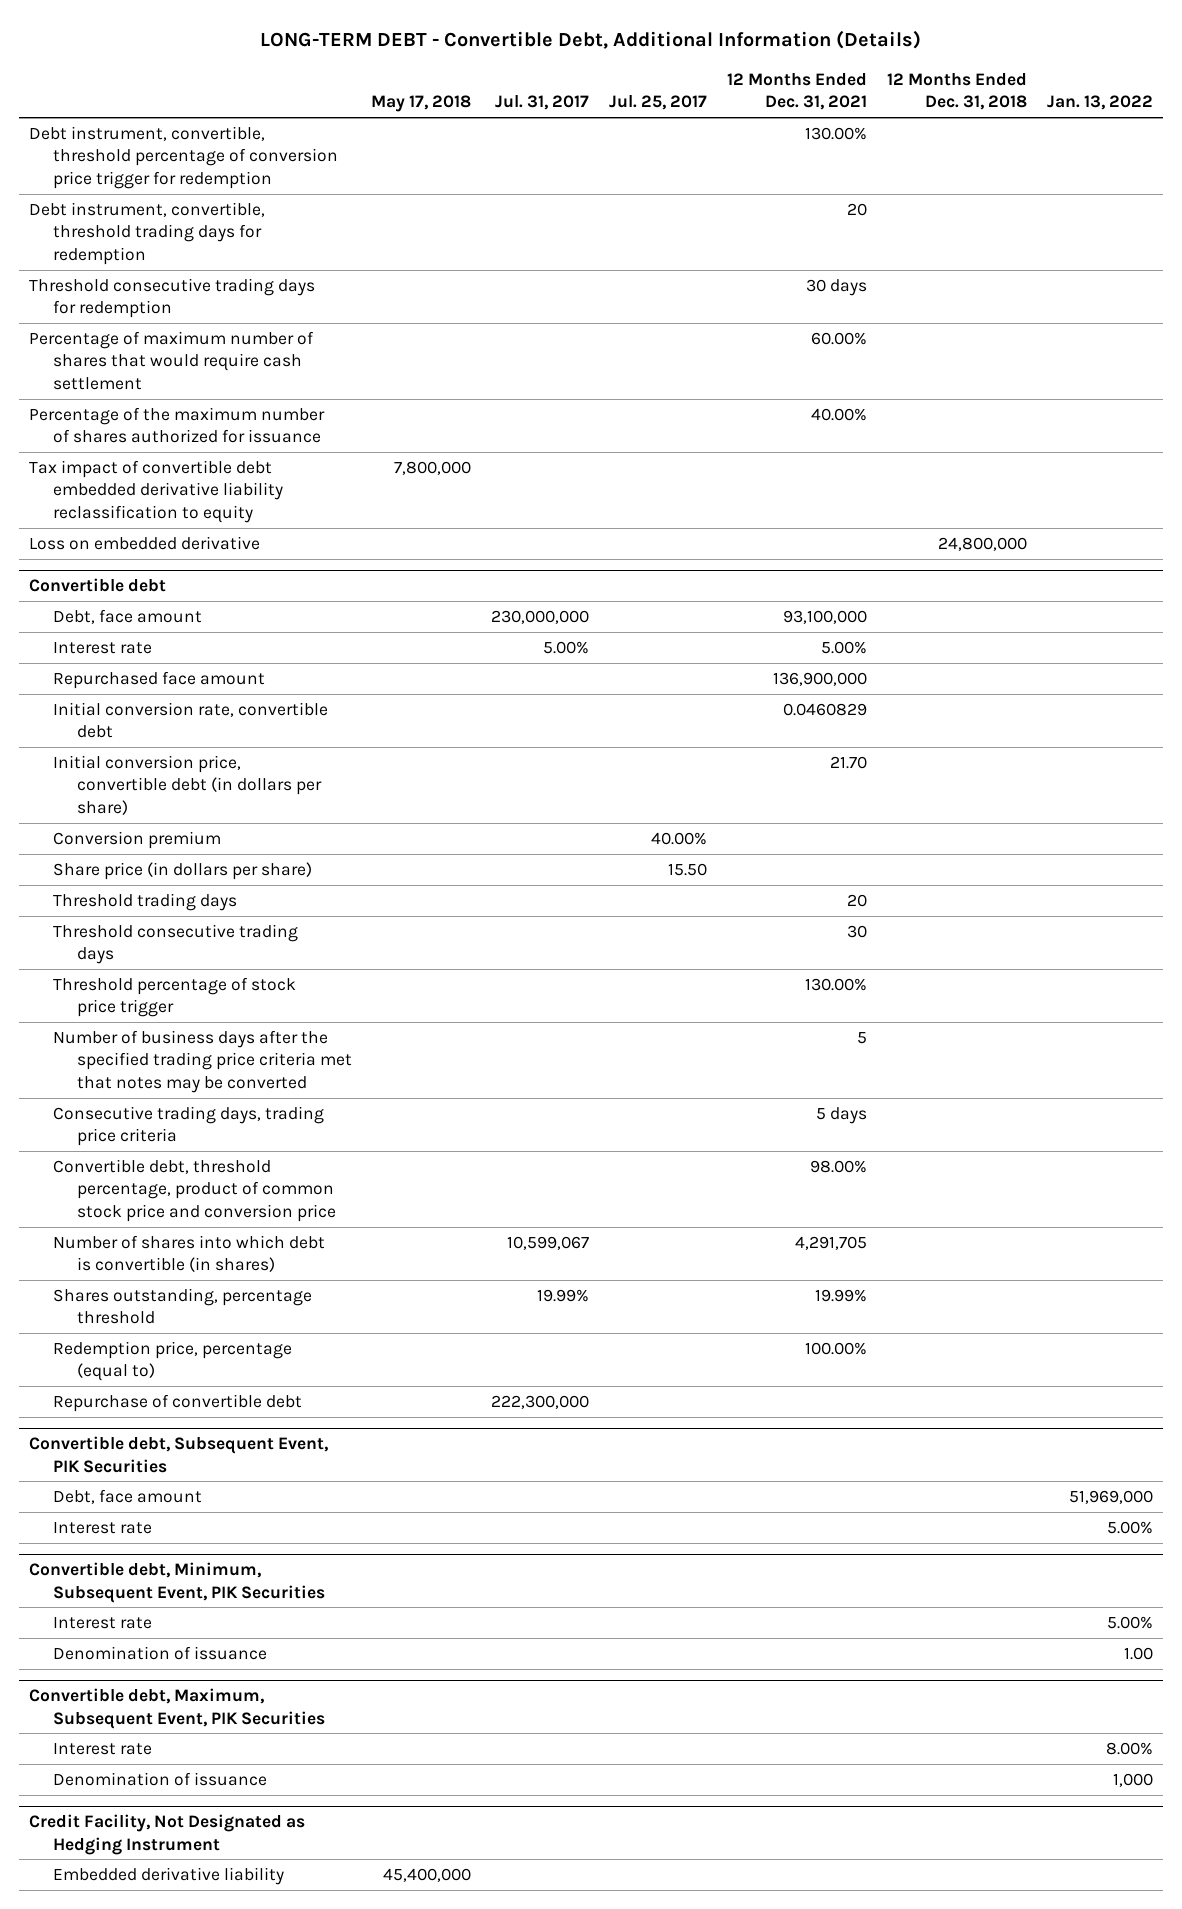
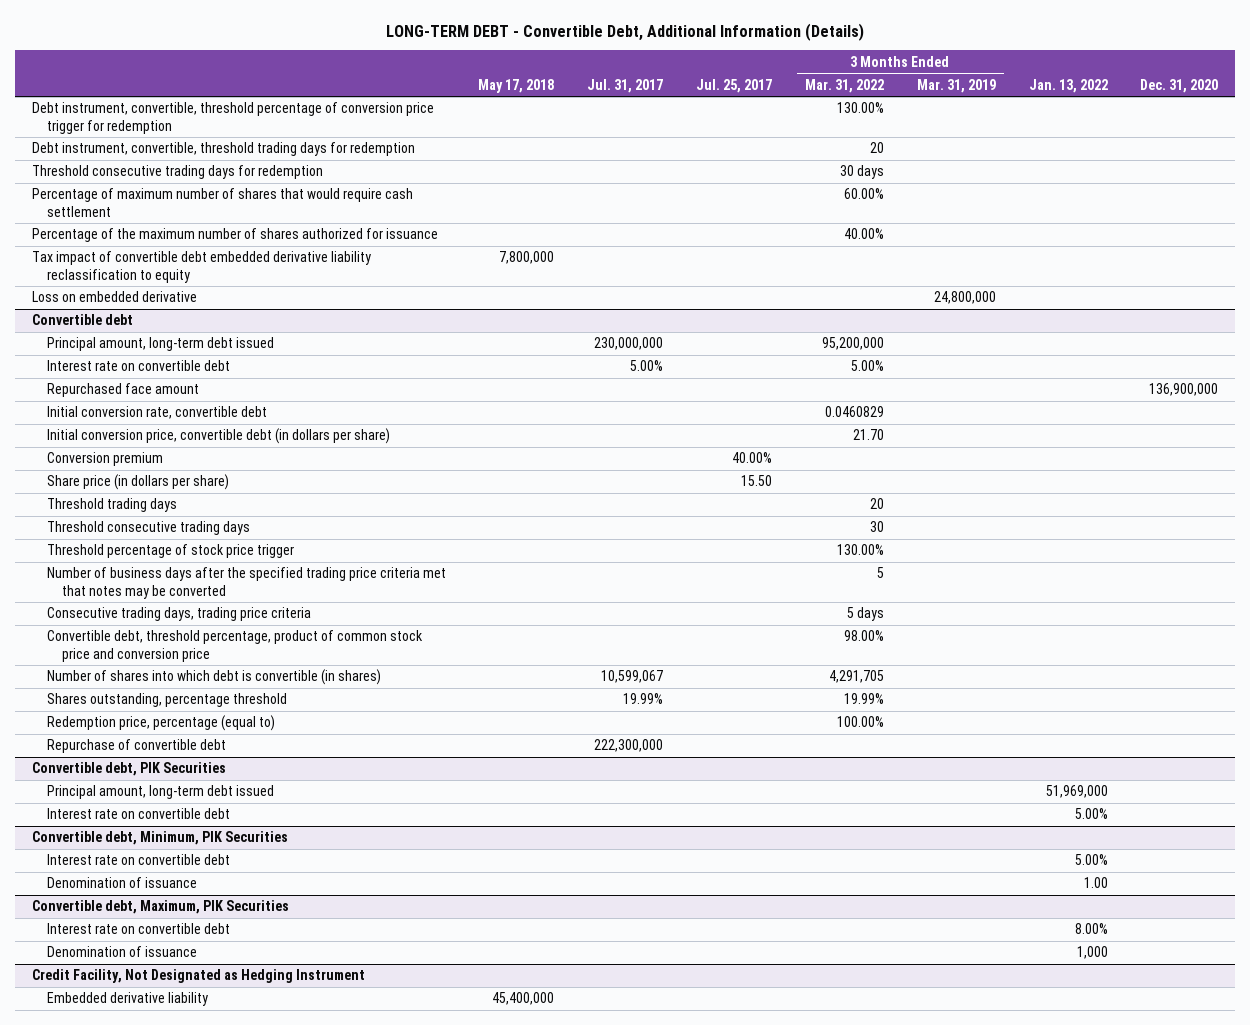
- | May 17, 2018 | Jul. 31, 2017 | Jul. 25, 2017 | 12 Months Ended Dec. 31, 2021 | 12 Months Ended Dec. 31, 2018 | Jan. 13, 2022
+ | May 17, 2018 | Jul. 31, 2017 | Jul. 25, 2017 | 3 Months Ended Mar. 31, 2022 | 3 Months Ended Mar. 31, 2019 | Jan. 13, 2022 | Dec. 31, 2020
@ Convertible debt
- Debt, face amount | | 230,000,000 | | 93,100,000 | |
- Interest rate | | 5.00% | | 5.00% | |
+ Principal amount, long-term debt issued | | 230,000,000 | | 95,200,000 | | |
+ Interest rate on convertible debt | | 5.00% | | 5.00% | | |
- Convertible debt, Subsequent Event, PIK Securities
- Debt, face amount | | | | | | 51,969,000
- Interest rate | | | | | | 5.00%
- Convertible debt, Minimum, Subsequent Event, PIK Securities
- Interest rate | | | | | | 5.00%
+ Convertible debt, PIK Securities
+ Principal amount, long-term debt issued | | | | | | 51,969,000 |
+ Interest rate on convertible debt | | | | | | 5.00% |
+ Convertible debt, Minimum, PIK Securities
+ Interest rate on convertible debt | | | | | | 5.00% |
- Convertible debt, Maximum, Subsequent Event, PIK Securities
- Interest rate | | | | | | 8.00%
+ Convertible debt, Maximum, PIK Securities
+ Interest rate on convertible debt | | | | | | 8.00% |

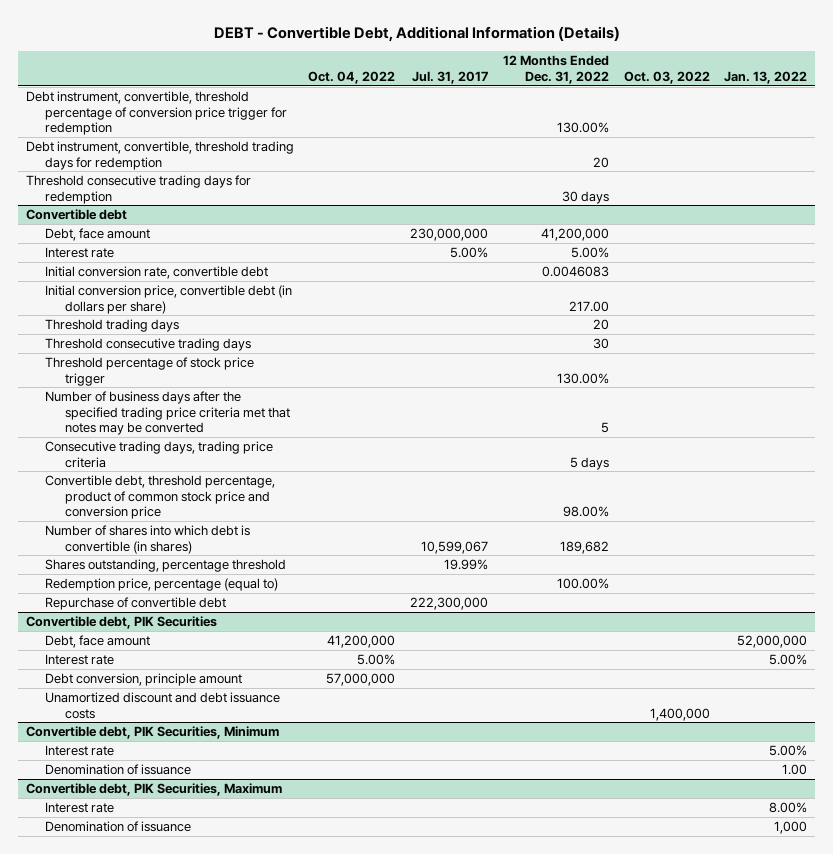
- LONG-TERM DEBT - Convertible Debt, Additional Information (Details)
+ DEBT - Convertible Debt, Additional Information (Details)
- | May 17, 2018 | Jul. 31, 2017 | Jul. 25, 2017 | 3 Months Ended Mar. 31, 2022 | 3 Months Ended Mar. 31, 2019 | Jan. 13, 2022 | Dec. 31, 2020
+ | Oct. 04, 2022 | Jul. 31, 2017 | 12 Months Ended Dec. 31, 2022 | Oct. 03, 2022 | Jan. 13, 2022
- Percentage of maximum number of shares that would require cash settlement | | | | 60.00% | | |
- Percentage of the maximum number of shares authorized for issuance | | | | 40.00% | | |
- Tax impact of convertible debt embedded derivative liability reclassification to equity | 7,800,000 | | | | | |
- Loss on embedded derivative | | | | | 24,800,000 | |
@ Convertible debt
- Principal amount, long-term debt issued | | 230,000,000 | | 95,200,000 | | |
- Interest rate on convertible debt | | 5.00% | | 5.00% | | |
- Repurchased face amount | | | | | | | 136,900,000
+ Debt, face amount | | 230,000,000 | 41,200,000 | |
+ Interest rate | | 5.00% | 5.00% | |
- Conversion premium | | | 40.00% | | | |
- Share price (in dollars per share) | | | 15.50 | | | |
@ Convertible debt, PIK Securities
- Principal amount, long-term debt issued | | | | | | 51,969,000 |
- Interest rate on convertible debt | | | | | | 5.00% |
- Convertible debt, Minimum, PIK Securities
- Interest rate on convertible debt | | | | | | 5.00% |
@ Convertible debt, PIK Securities
+ Debt, face amount | 41,200,000 | | | | 52,000,000
+ Interest rate | 5.00% | | | | 5.00%
+ Debt conversion, principle amount | 57,000,000 | | | |
+ Unamortized discount and debt issuance costs | | | | 1,400,000 |
+ Convertible debt, PIK Securities, Minimum
+ Interest rate | | | | | 5.00%
- Convertible debt, Maximum, PIK Securities
- Interest rate on convertible debt | | | | | | 8.00% |
+ Convertible debt, PIK Securities, Maximum
+ Interest rate | | | | | 8.00%
- Credit Facility, Not Designated as Hedging Instrument
- Embedded derivative liability | 45,400,000 | | | | | |

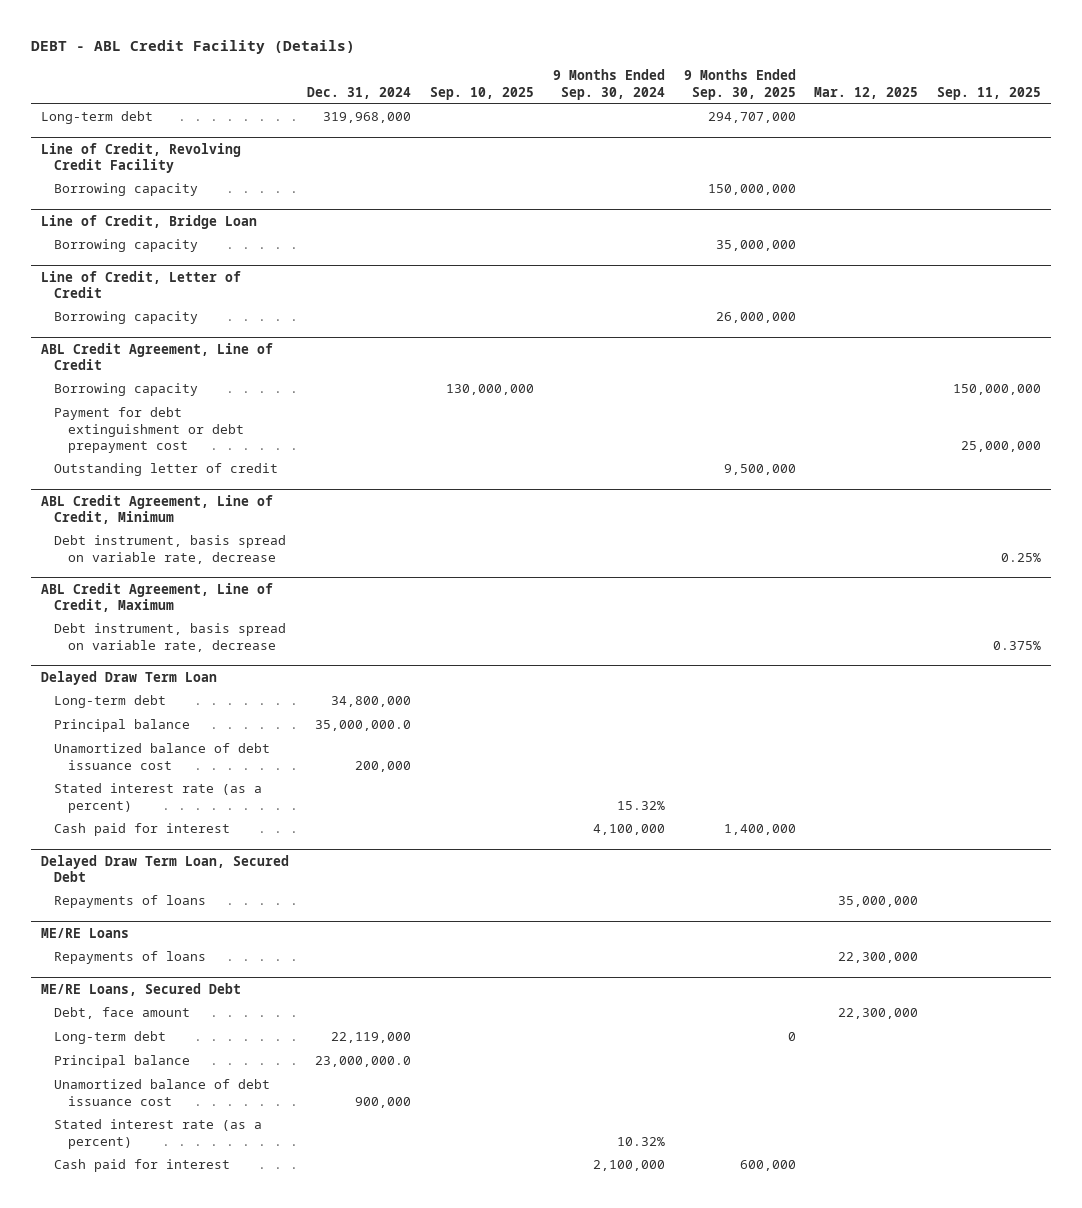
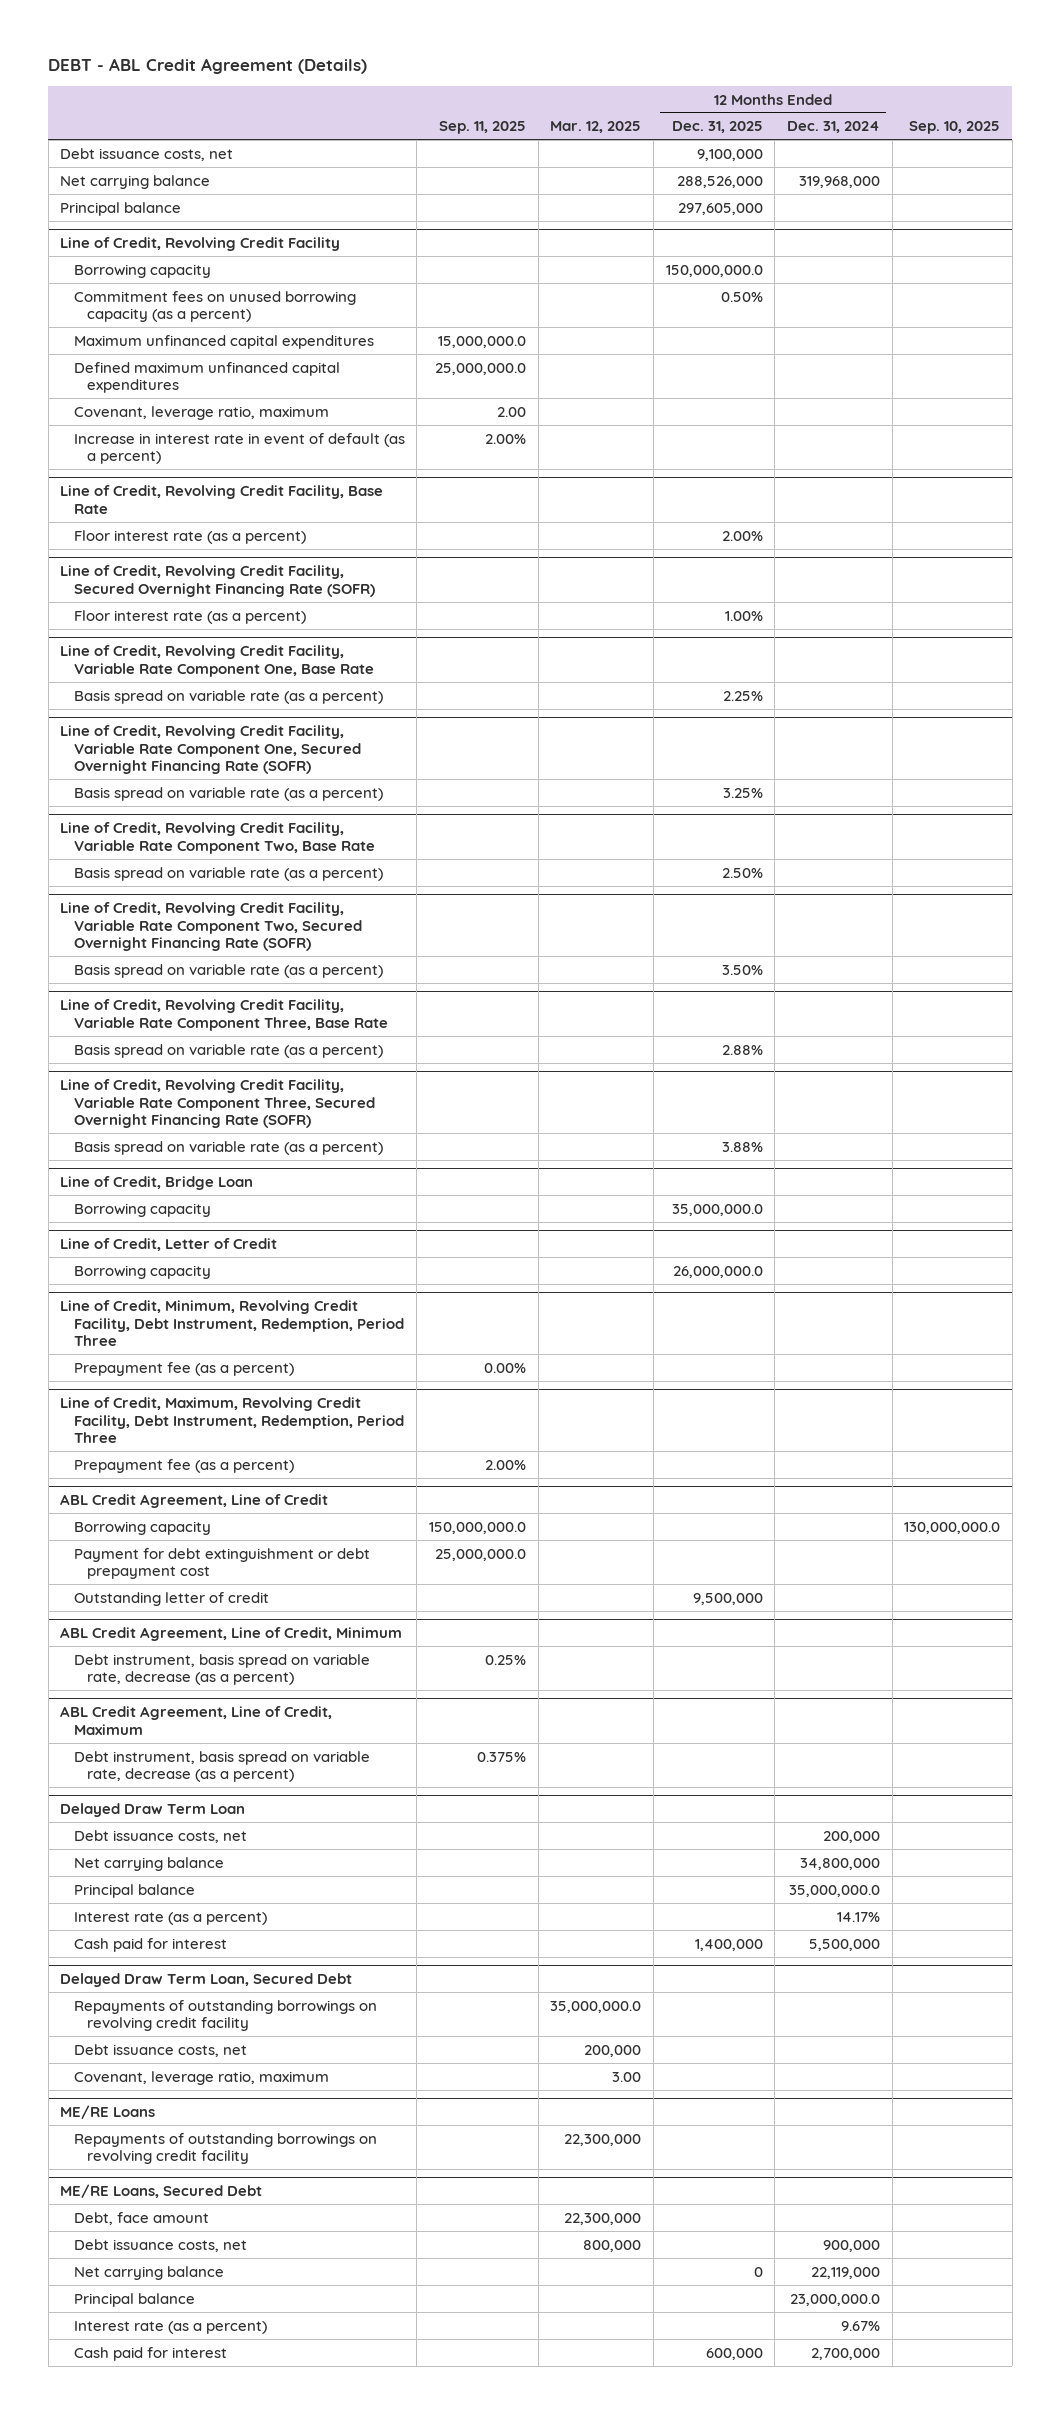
- DEBT - ABL Credit Facility (Details)
+ DEBT - ABL Credit Agreement (Details)
- | Dec. 31, 2024 | Sep. 10, 2025 | 9 Months Ended Sep. 30, 2024 | 9 Months Ended Sep. 30, 2025 | Mar. 12, 2025 | Sep. 11, 2025
+ | Sep. 11, 2025 | Mar. 12, 2025 | 12 Months Ended Dec. 31, 2025 | 12 Months Ended Dec. 31, 2024 | Sep. 10, 2025
- Long-term debt | 319,968,000 | | | 294,707,000 | |
+ Debt issuance costs, net | | | 9,100,000 | |
+ Net carrying balance | | | 288,526,000 | 319,968,000 |
+ Principal balance | | | 297,605,000 | |
@ Line of Credit, Revolving Credit Facility
+ Commitment fees on unused borrowing capacity (as a percent) | | | 0.50% | |
+ Maximum unfinanced capital expenditures | 15,000,000.0 | | | |
+ Defined maximum unfinanced capital expenditures | 25,000,000.0 | | | |
+ Covenant, leverage ratio, maximum | 2.00 | | | |
+ Increase in interest rate in event of default (as a percent) | 2.00% | | | |
+ Line of Credit, Revolving Credit Facility, Base Rate
+ Floor interest rate (as a percent) | | | 2.00% | |
+ Line of Credit, Revolving Credit Facility, Secured Overnight Financing Rate (SOFR)
+ Floor interest rate (as a percent) | | | 1.00% | |
+ Line of Credit, Revolving Credit Facility, Variable Rate Component One, Base Rate
+ Basis spread on variable rate (as a percent) | | | 2.25% | |
+ Line of Credit, Revolving Credit Facility, Variable Rate Component One, Secured Overnight Financing Rate (SOFR)
+ Basis spread on variable rate (as a percent) | | | 3.25% | |
+ Line of Credit, Revolving Credit Facility, Variable Rate Component Two, Base Rate
+ Basis spread on variable rate (as a percent) | | | 2.50% | |
+ Line of Credit, Revolving Credit Facility, Variable Rate Component Two, Secured Overnight Financing Rate (SOFR)
+ Basis spread on variable rate (as a percent) | | | 3.50% | |
+ Line of Credit, Revolving Credit Facility, Variable Rate Component Three, Base Rate
+ Basis spread on variable rate (as a percent) | | | 2.88% | |
+ Line of Credit, Revolving Credit Facility, Variable Rate Component Three, Secured Overnight Financing Rate (SOFR)
+ Basis spread on variable rate (as a percent) | | | 3.88% | |
+ Line of Credit, Minimum, Revolving Credit Facility, Debt Instrument, Redemption, Period Three
+ Prepayment fee (as a percent) | 0.00% | | | |
+ Line of Credit, Maximum, Revolving Credit Facility, Debt Instrument, Redemption, Period Three
+ Prepayment fee (as a percent) | 2.00% | | | |
@ ABL Credit Agreement, Line of Credit
- Borrowing capacity | | 130,000,000 | | | | 150,000,000
- Payment for debt extinguishment or debt prepayment cost | | | | | | 25,000,000
+ Borrowing capacity | 150,000,000.0 | | | | 130,000,000.0
+ Payment for debt extinguishment or debt prepayment cost | 25,000,000.0 | | | |
@ ABL Credit Agreement, Line of Credit, Minimum
- Debt instrument, basis spread on variable rate, decrease | | | | | | 0.25%
+ Debt instrument, basis spread on variable rate, decrease (as a percent) | 0.25% | | | |
@ ABL Credit Agreement, Line of Credit, Maximum
- Debt instrument, basis spread on variable rate, decrease | | | | | | 0.375%
+ Debt instrument, basis spread on variable rate, decrease (as a percent) | 0.375% | | | |
@ Delayed Draw Term Loan
- Long-term debt | 34,800,000 | | | | |
+ Debt issuance costs, net | | | | 200,000 |
+ Net carrying balance | | | | 34,800,000 |
- Unamortized balance of debt issuance cost | 200,000 | | | | |
- Stated interest rate (as a percent) | | | 15.32% | | |
+ Interest rate (as a percent) | | | | 14.17% |
@ Delayed Draw Term Loan, Secured Debt
- Repayments of loans | | | | | 35,000,000 |
+ Repayments of outstanding borrowings on revolving credit facility | | 35,000,000.0 | | |
+ Debt issuance costs, net | | 200,000 | | |
+ Covenant, leverage ratio, maximum | | 3.00 | | |
@ ME/RE Loans
- Repayments of loans | | | | | 22,300,000 |
+ Repayments of outstanding borrowings on revolving credit facility | | 22,300,000 | | |
@ ME/RE Loans, Secured Debt
- Long-term debt | 22,119,000 | | | 0 | |
+ Debt issuance costs, net | | 800,000 | | 900,000 |
+ Net carrying balance | | | 0 | 22,119,000 |
- Unamortized balance of debt issuance cost | 900,000 | | | | |
- Stated interest rate (as a percent) | | | 10.32% | | |
+ Interest rate (as a percent) | | | | 9.67% |

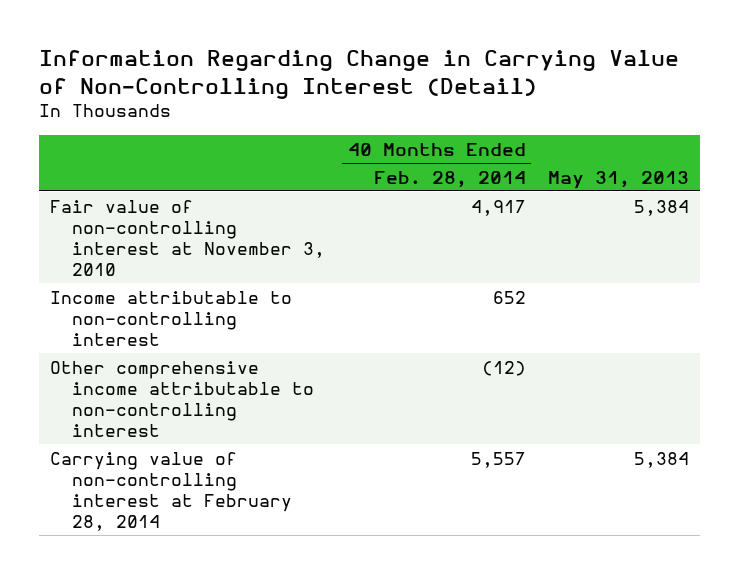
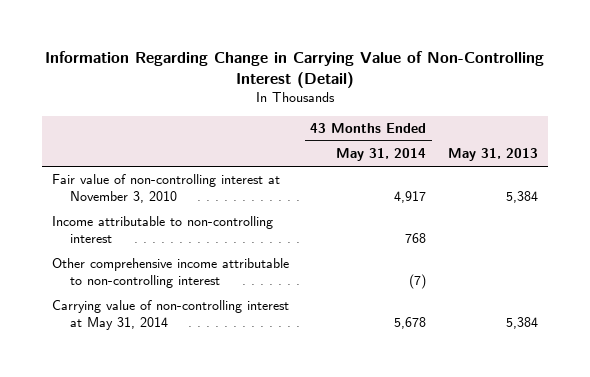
- | 40 Months Ended Feb. 28, 2014 | May 31, 2013
+ | 43 Months Ended May 31, 2014 | May 31, 2013
- Carrying value of non-controlling interest at February 28, 2014 | 5,557 | 5,384
+ Carrying value of non-controlling interest at May 31, 2014 | 5,678 | 5,384

